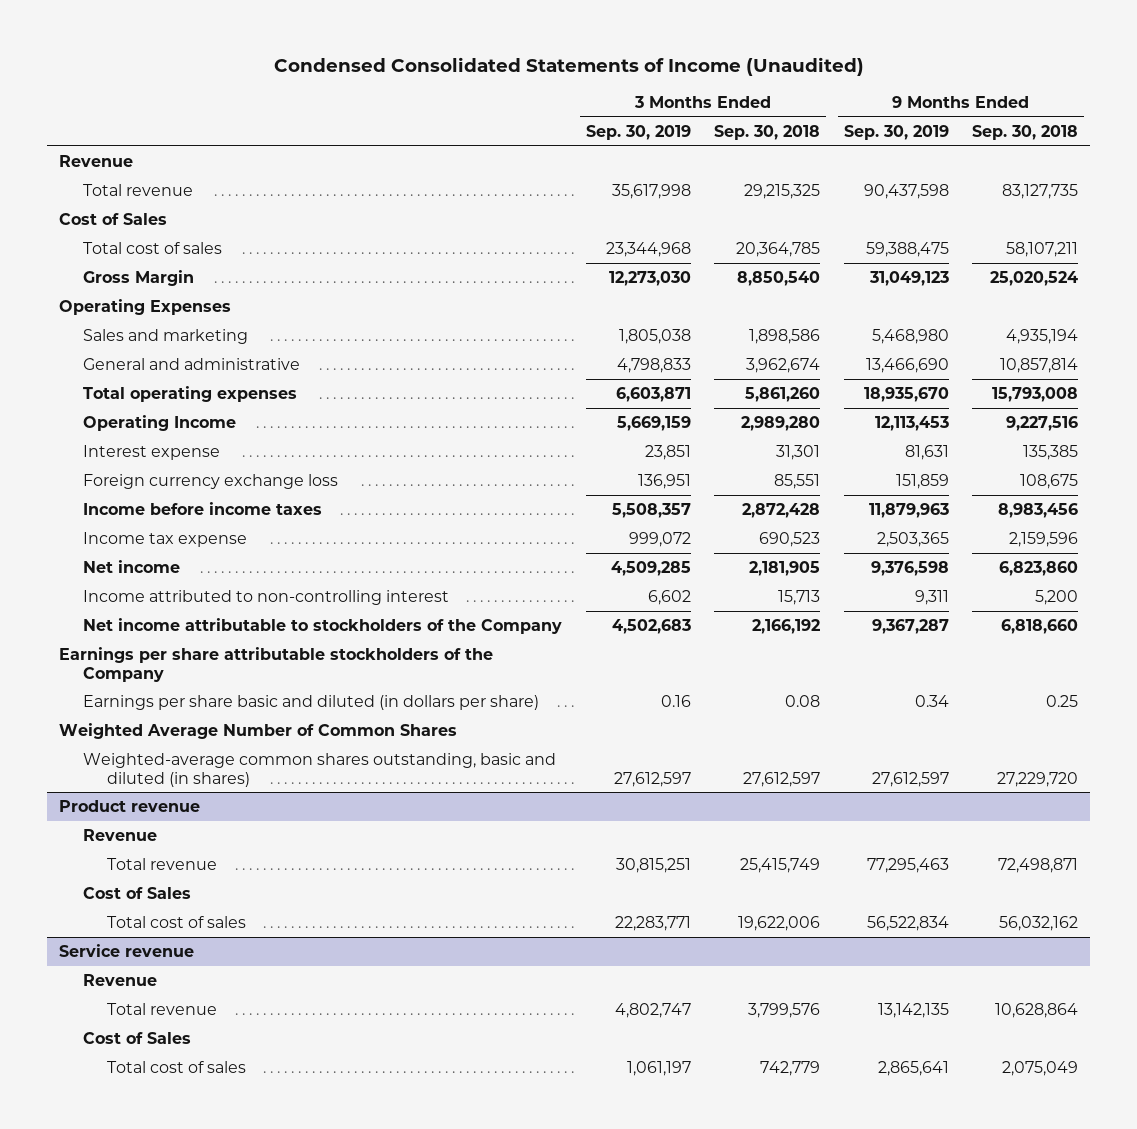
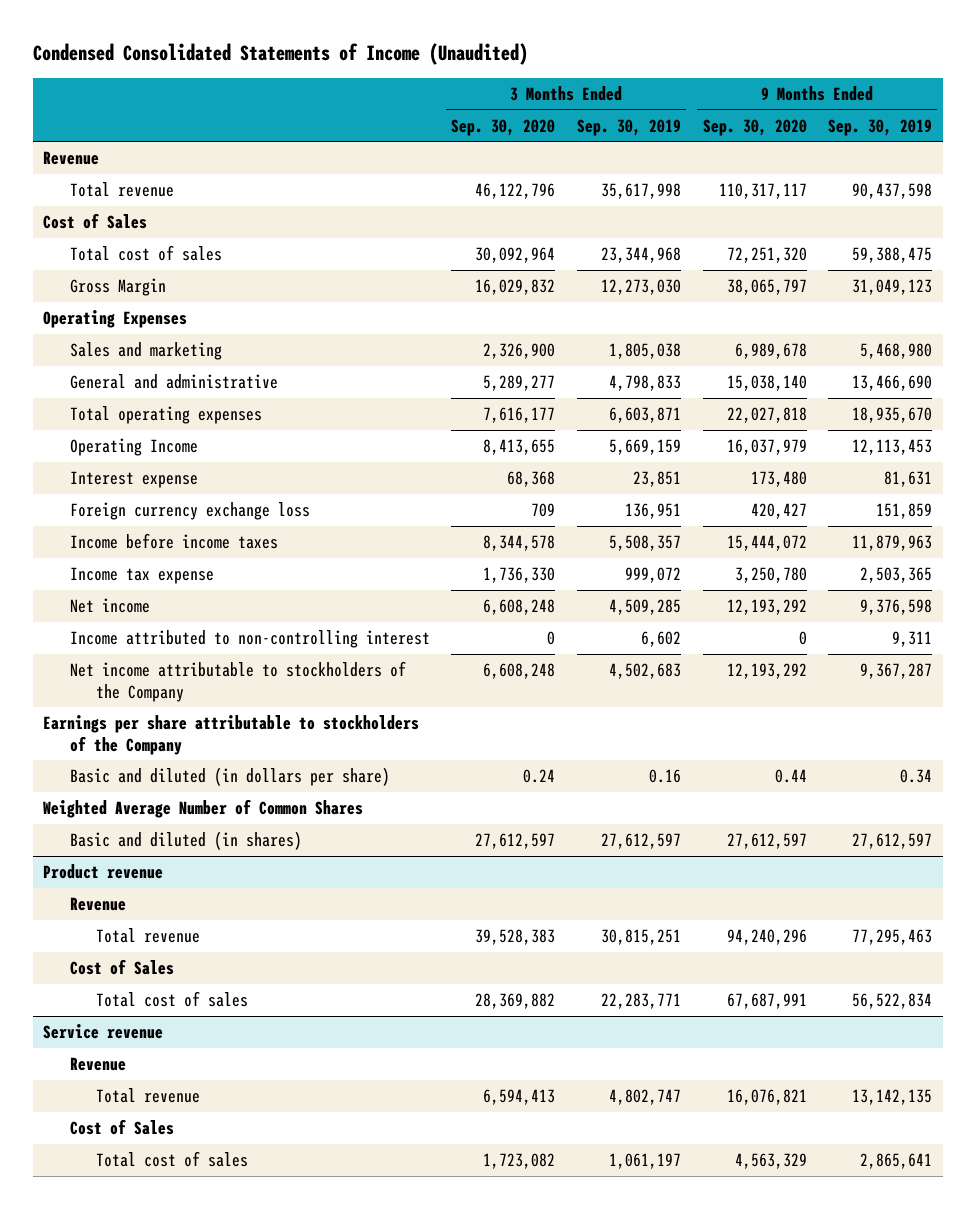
- | 3 Months Ended Sep. 30, 2019 | 3 Months Ended Sep. 30, 2018 | 9 Months Ended Sep. 30, 2019 | 9 Months Ended Sep. 30, 2018
+ | 3 Months Ended Sep. 30, 2020 | 3 Months Ended Sep. 30, 2019 | 9 Months Ended Sep. 30, 2020 | 9 Months Ended Sep. 30, 2019
- Earnings per share attributable stockholders of the Company
- Earnings per share basic and diluted (in dollars per share) | 0.16 | 0.08 | 0.34 | 0.25
+ Earnings per share attributable to stockholders of the Company
+ Basic and diluted (in dollars per share) | 0.24 | 0.16 | 0.44 | 0.34
- Weighted-average common shares outstanding, basic and diluted (in shares) | 27,612,597 | 27,612,597 | 27,612,597 | 27,229,720
+ Basic and diluted (in shares) | 27,612,597 | 27,612,597 | 27,612,597 | 27,612,597

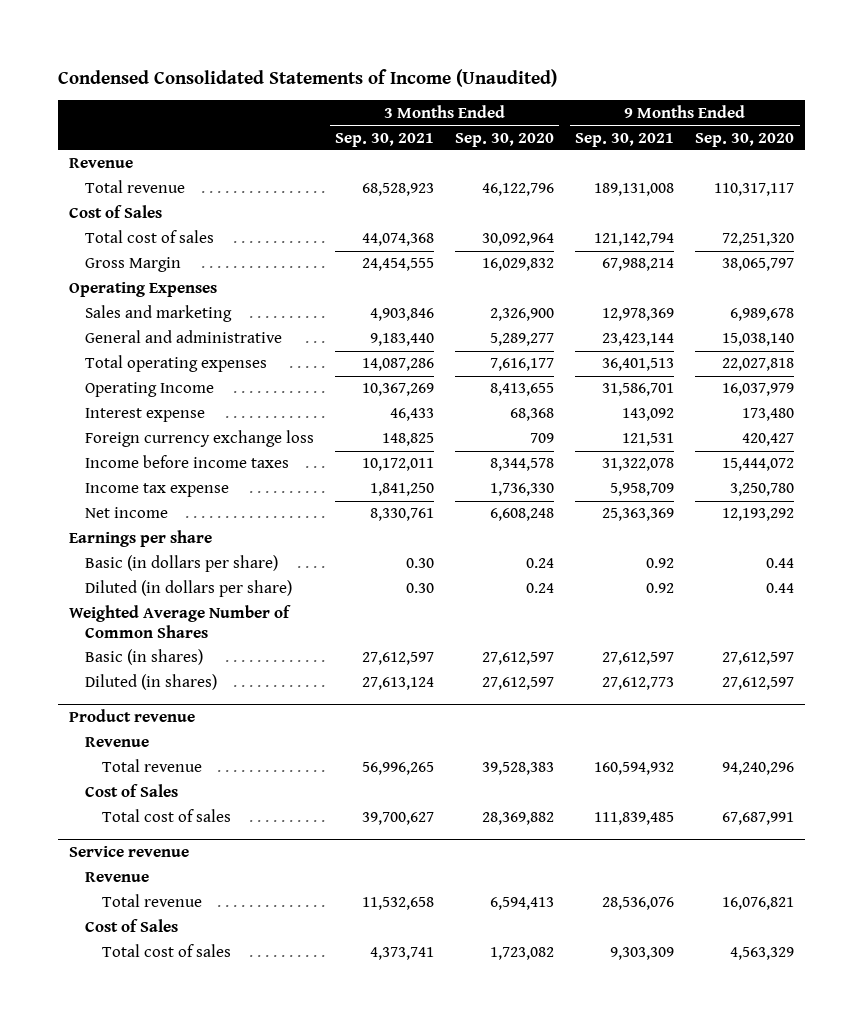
- | 3 Months Ended Sep. 30, 2020 | 3 Months Ended Sep. 30, 2019 | 9 Months Ended Sep. 30, 2020 | 9 Months Ended Sep. 30, 2019
+ | 3 Months Ended Sep. 30, 2021 | 3 Months Ended Sep. 30, 2020 | 9 Months Ended Sep. 30, 2021 | 9 Months Ended Sep. 30, 2020
- Income attributed to non-controlling interest | 0 | 6,602 | 0 | 9,311
- Net income attributable to stockholders of the Company | 6,608,248 | 4,502,683 | 12,193,292 | 9,367,287
- Earnings per share attributable to stockholders of the Company
- Basic and diluted (in dollars per share) | 0.24 | 0.16 | 0.44 | 0.34
+ Earnings per share
+ Basic (in dollars per share) | 0.30 | 0.24 | 0.92 | 0.44
+ Diluted (in dollars per share) | 0.30 | 0.24 | 0.92 | 0.44
- Basic and diluted (in shares) | 27,612,597 | 27,612,597 | 27,612,597 | 27,612,597
+ Basic (in shares) | 27,612,597 | 27,612,597 | 27,612,597 | 27,612,597
+ Diluted (in shares) | 27,613,124 | 27,612,597 | 27,612,773 | 27,612,597

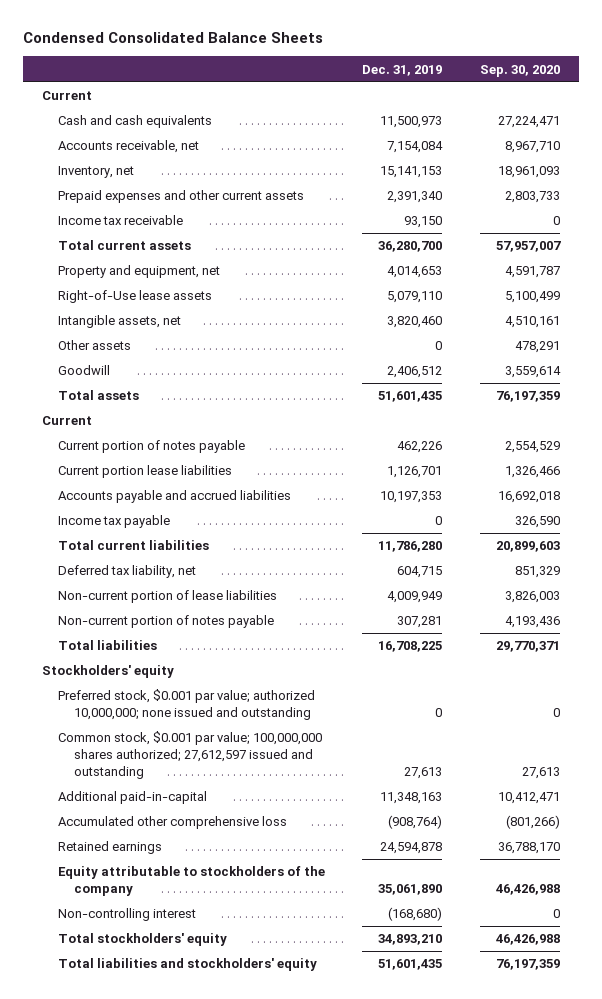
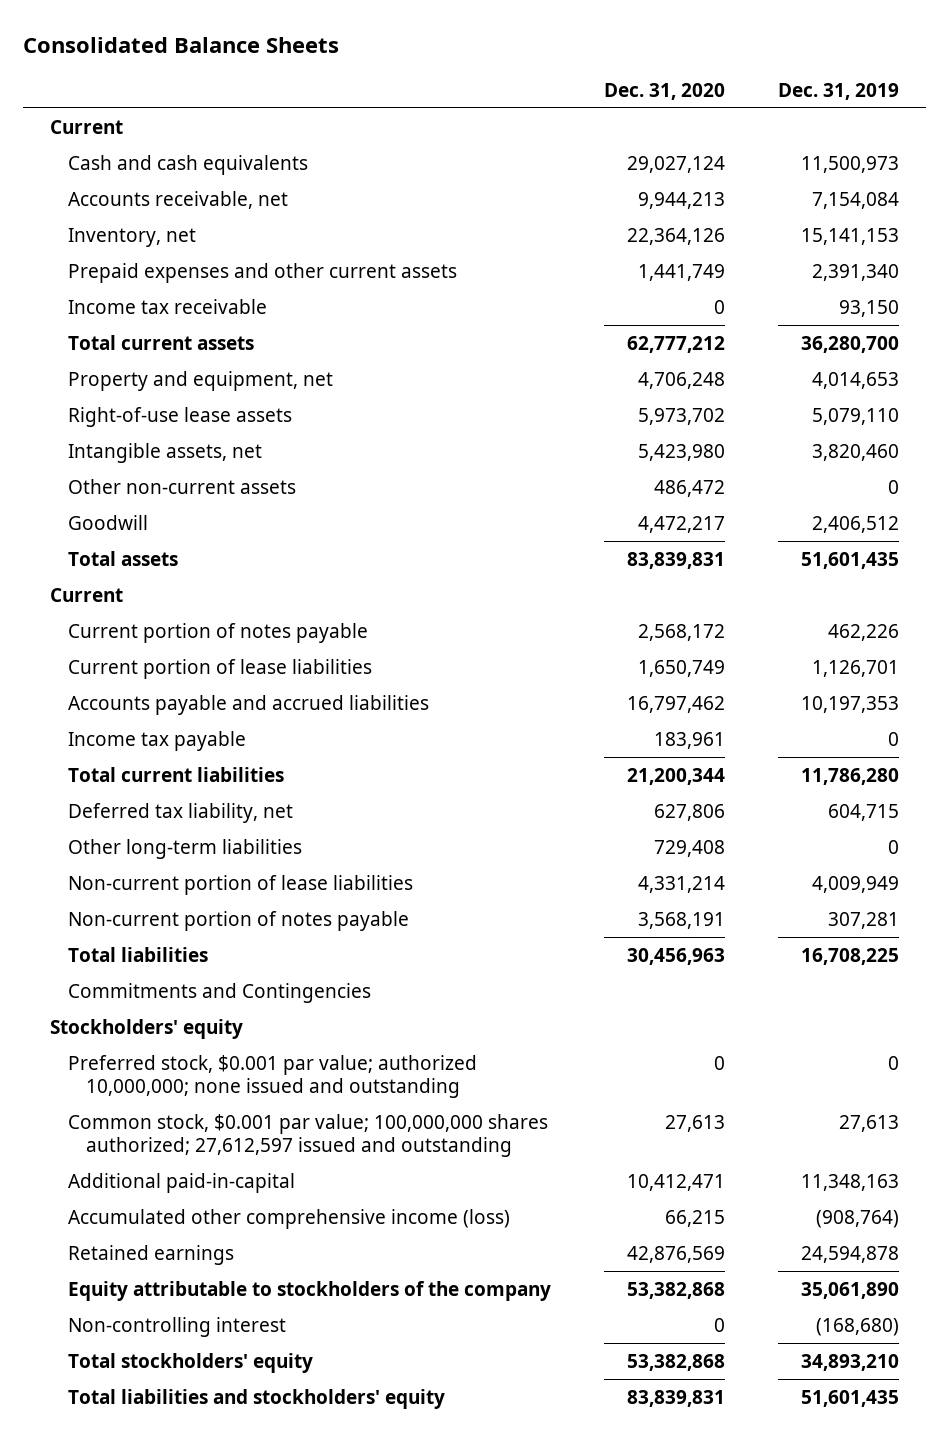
- Condensed Consolidated Balance Sheets
+ Consolidated Balance Sheets
- | Dec. 31, 2019 | Sep. 30, 2020
+ | Dec. 31, 2020 | Dec. 31, 2019
- Right-of-Use lease assets | 5,079,110 | 5,100,499
+ Right-of-use lease assets | 5,973,702 | 5,079,110
- Other assets | 0 | 478,291
+ Other non-current assets | 486,472 | 0
- Current portion lease liabilities | 1,126,701 | 1,326,466
+ Current portion of lease liabilities | 1,650,749 | 1,126,701
+ Other long-term liabilities | 729,408 | 0
+ Commitments and Contingencies
- Accumulated other comprehensive loss | (908,764) | (801,266)
+ Accumulated other comprehensive income (loss) | 66,215 | (908,764)

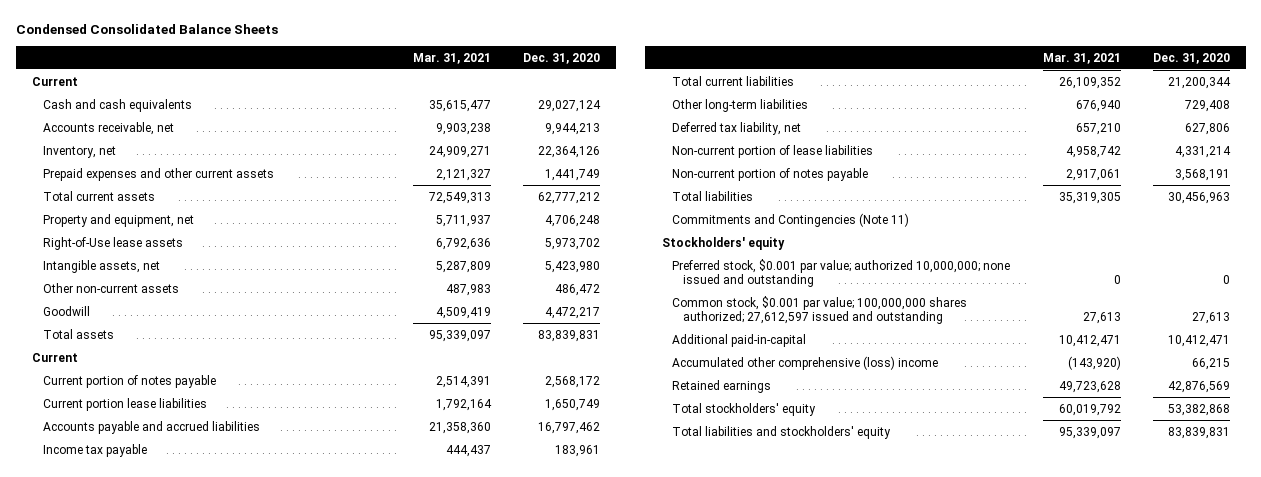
- Consolidated Balance Sheets
+ Condensed Consolidated Balance Sheets
- | Dec. 31, 2020 | Dec. 31, 2019
+ | Mar. 31, 2021 | Dec. 31, 2020
- Income tax receivable | 0 | 93,150
- Right-of-use lease assets | 5,973,702 | 5,079,110
+ Right-of-Use lease assets | 6,792,636 | 5,973,702
- Current portion of lease liabilities | 1,650,749 | 1,126,701
+ Current portion lease liabilities | 1,792,164 | 1,650,749
moved down: Deferred tax liability, net | 657,210 | 627,806
- Commitments and Contingencies
+ Commitments and Contingencies (Note 11)
- Accumulated other comprehensive income (loss) | 66,215 | (908,764)
+ Accumulated other comprehensive (loss) income | (143,920) | 66,215
- Equity attributable to stockholders of the company | 53,382,868 | 35,061,890
- Non-controlling interest | 0 | (168,680)

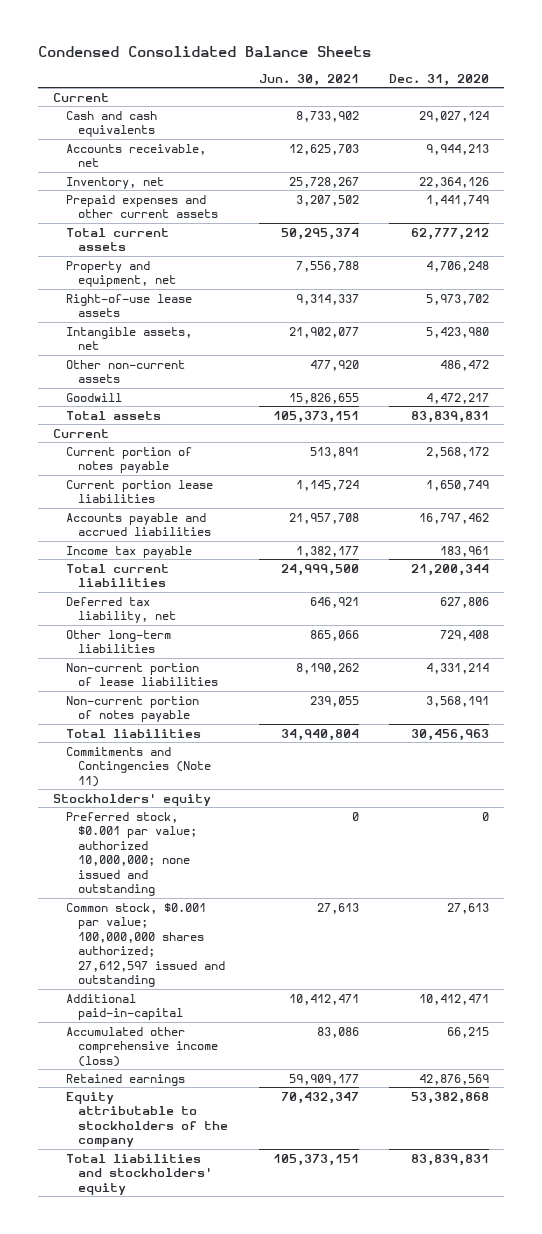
- | Mar. 31, 2021 | Dec. 31, 2020
+ | Jun. 30, 2021 | Dec. 31, 2020
- Right-of-Use lease assets | 6,792,636 | 5,973,702
+ Right-of-use lease assets | 9,314,337 | 5,973,702
moved down: Other long-term liabilities | 865,066 | 729,408
- Accumulated other comprehensive (loss) income | (143,920) | 66,215
+ Accumulated other comprehensive income (loss) | 83,086 | 66,215
- Total stockholders' equity | 60,019,792 | 53,382,868
+ Equity attributable to stockholders of the company | 70,432,347 | 53,382,868

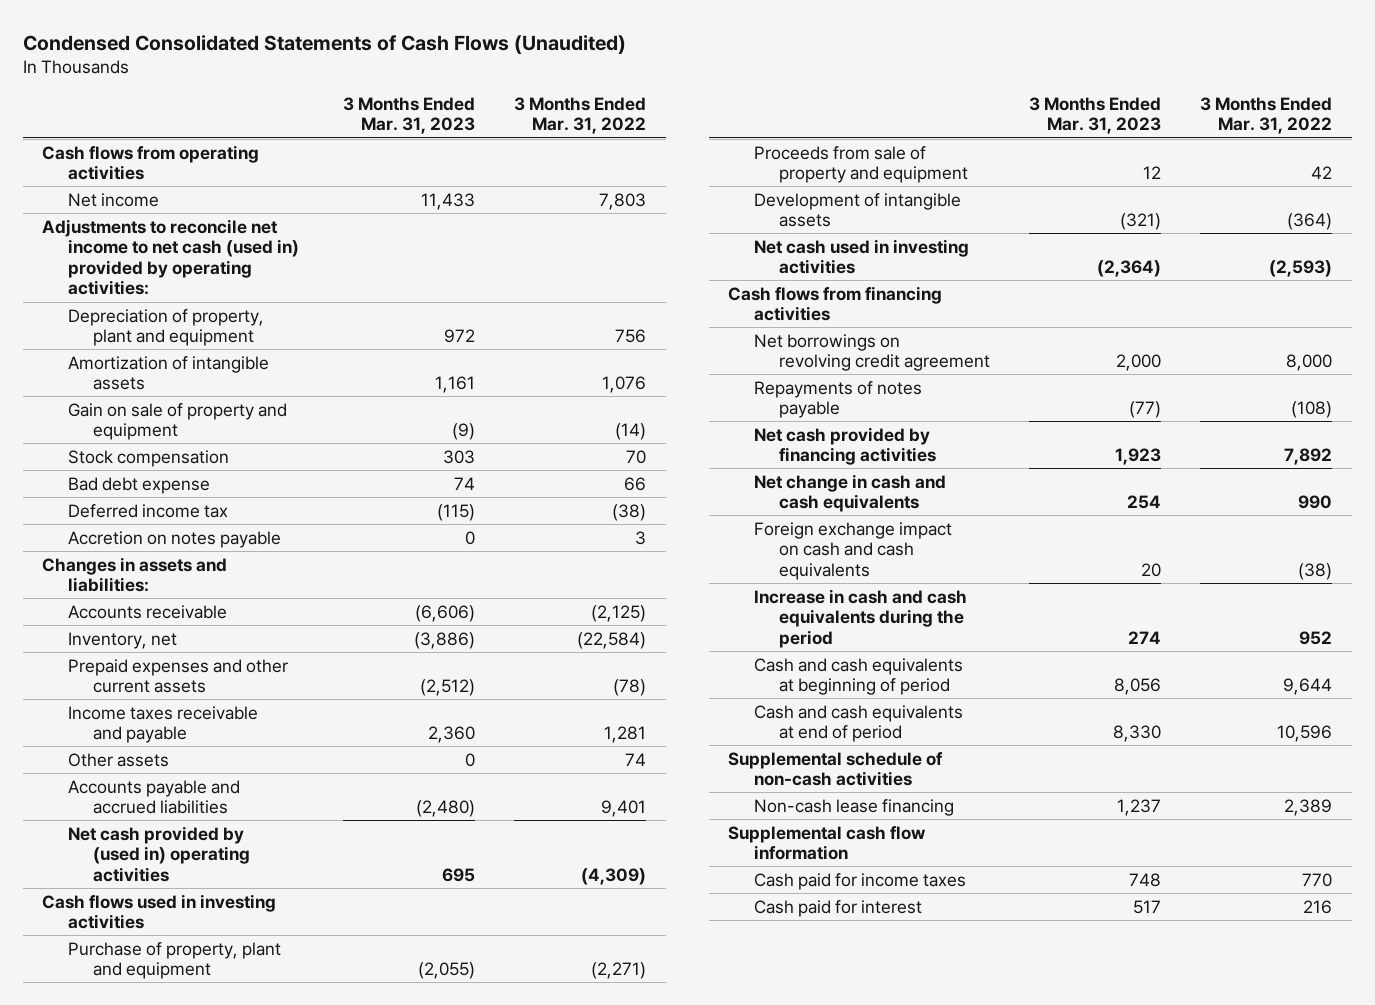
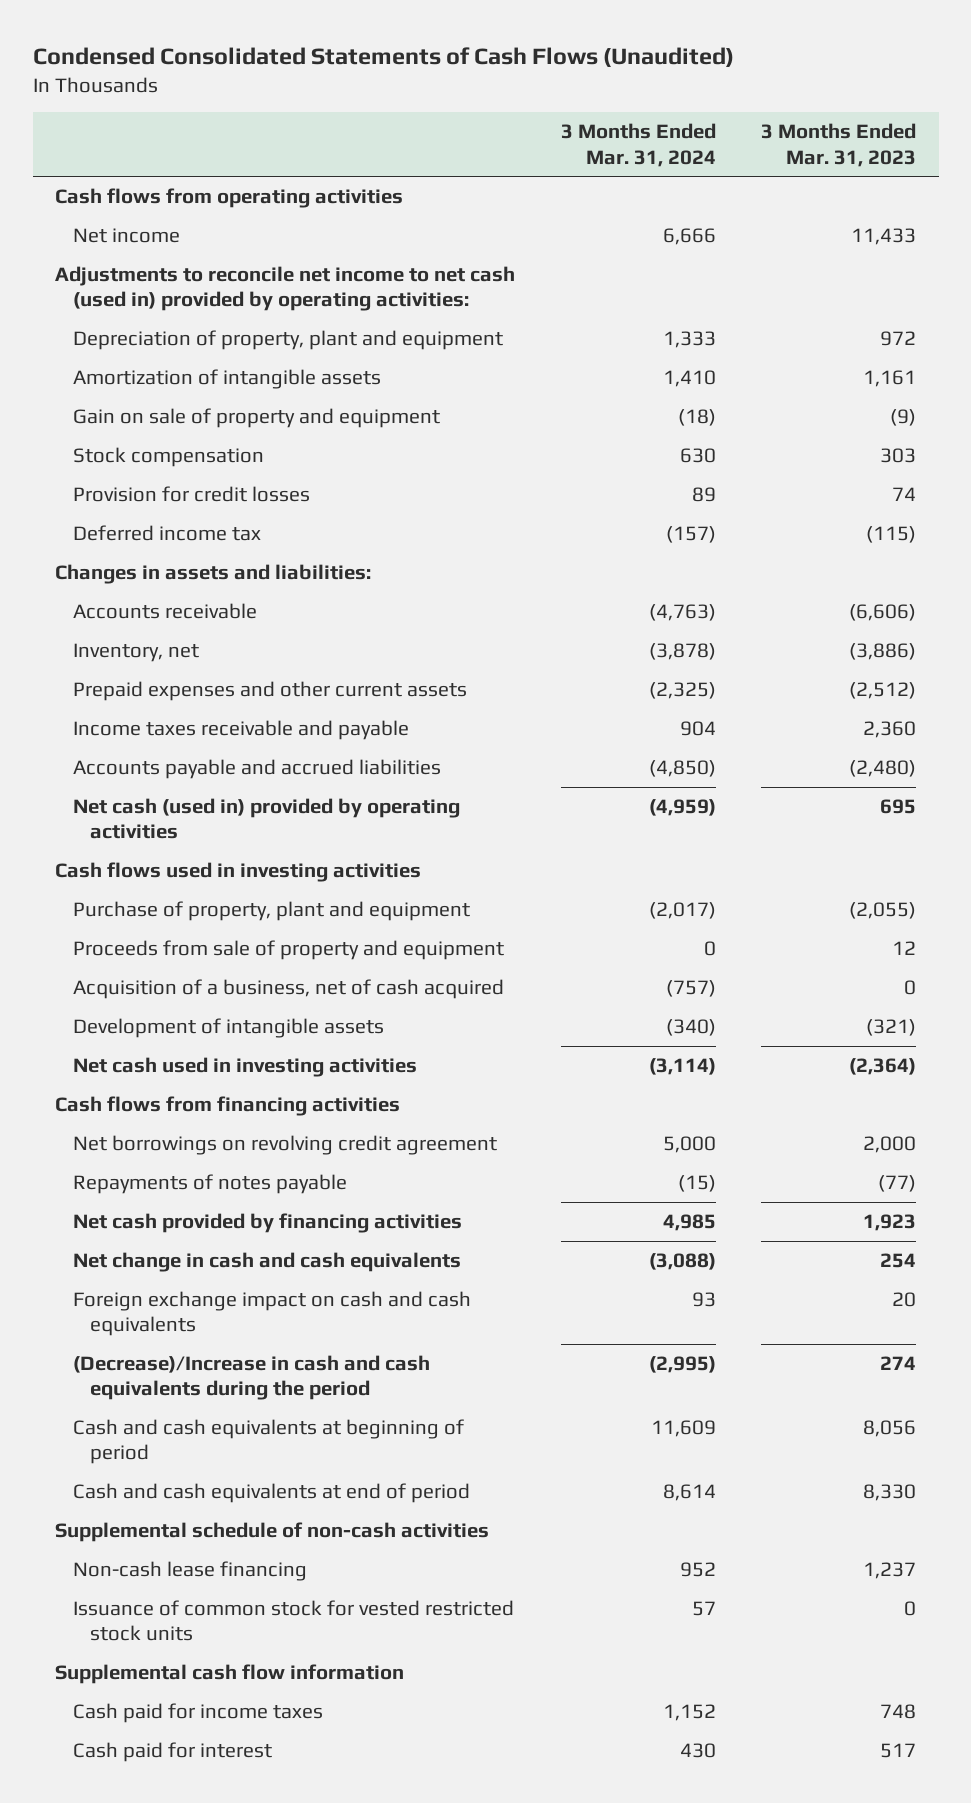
- | 3 Months Ended Mar. 31, 2023 | 3 Months Ended Mar. 31, 2022
+ | 3 Months Ended Mar. 31, 2024 | 3 Months Ended Mar. 31, 2023
- Bad debt expense | 74 | 66
+ Provision for credit losses | 89 | 74
- Accretion on notes payable | 0 | 3
- Other assets | 0 | 74
- Net cash provided by (used in) operating activities | 695 | (4,309)
+ Net cash (used in) provided by operating activities | (4,959) | 695
+ Acquisition of a business, net of cash acquired | (757) | 0
- Increase in cash and cash equivalents during the period | 274 | 952
+ (Decrease)/Increase in cash and cash equivalents during the period | (2,995) | 274
+ Issuance of common stock for vested restricted stock units | 57 | 0

